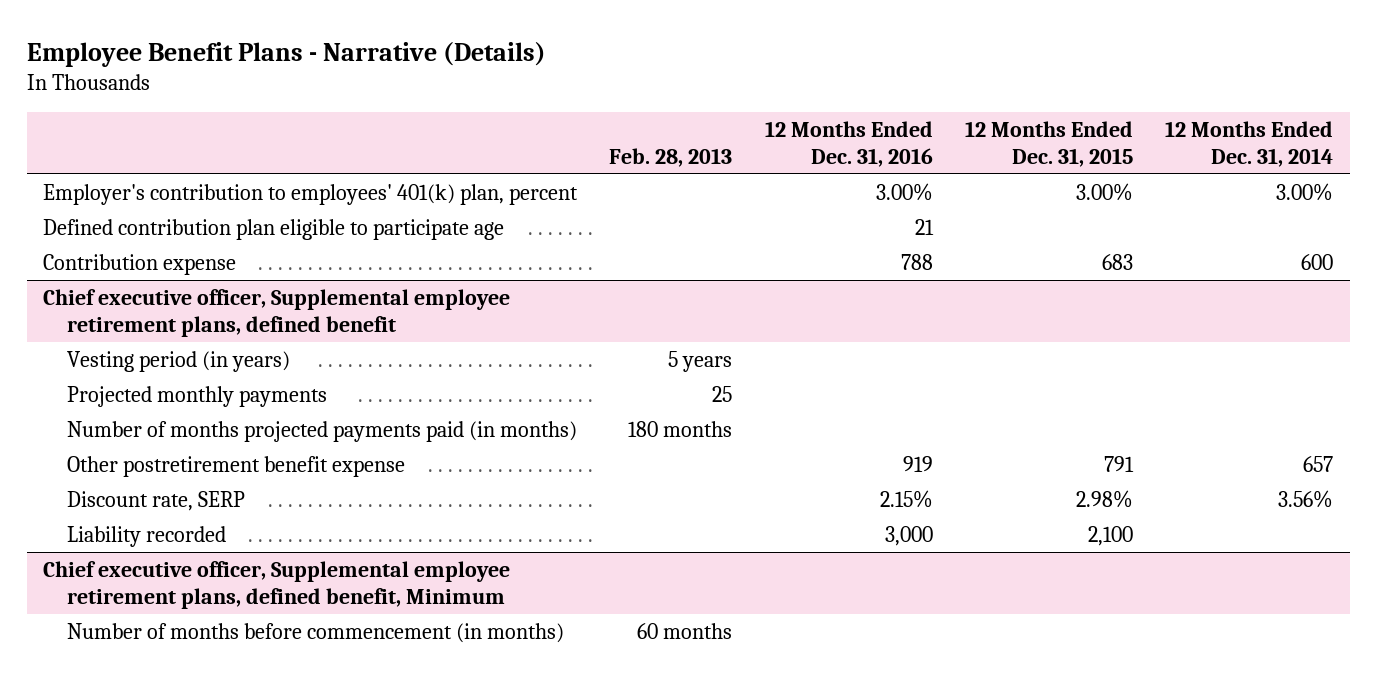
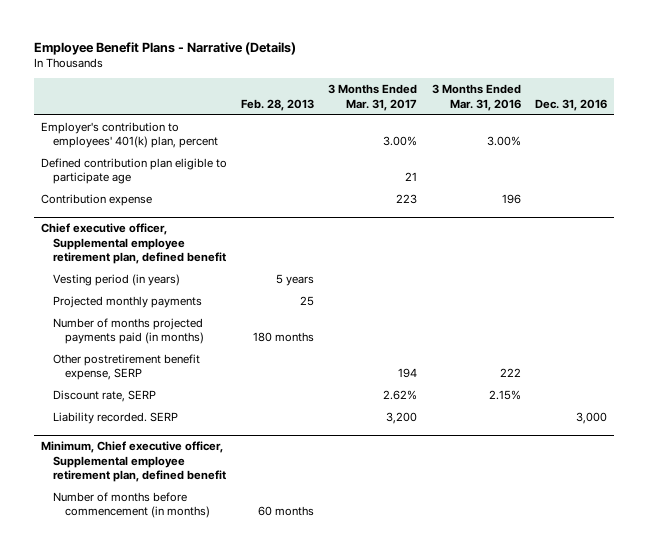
- | Feb. 28, 2013 | 12 Months Ended Dec. 31, 2016 | 12 Months Ended Dec. 31, 2015 | 12 Months Ended Dec. 31, 2014
+ | Feb. 28, 2013 | 3 Months Ended Mar. 31, 2017 | 3 Months Ended Mar. 31, 2016 | Dec. 31, 2016
- Chief executive officer, Supplemental employee retirement plans, defined benefit
+ Chief executive officer, Supplemental employee retirement plan, defined benefit
- Other postretirement benefit expense | | 919 | 791 | 657
+ Other postretirement benefit expense, SERP | | 194 | 222 |
- Liability recorded | | 3,000 | 2,100 |
- Chief executive officer, Supplemental employee retirement plans, defined benefit, Minimum
+ Liability recorded. SERP | | 3,200 | | 3,000
+ Minimum, Chief executive officer, Supplemental employee retirement plan, defined benefit

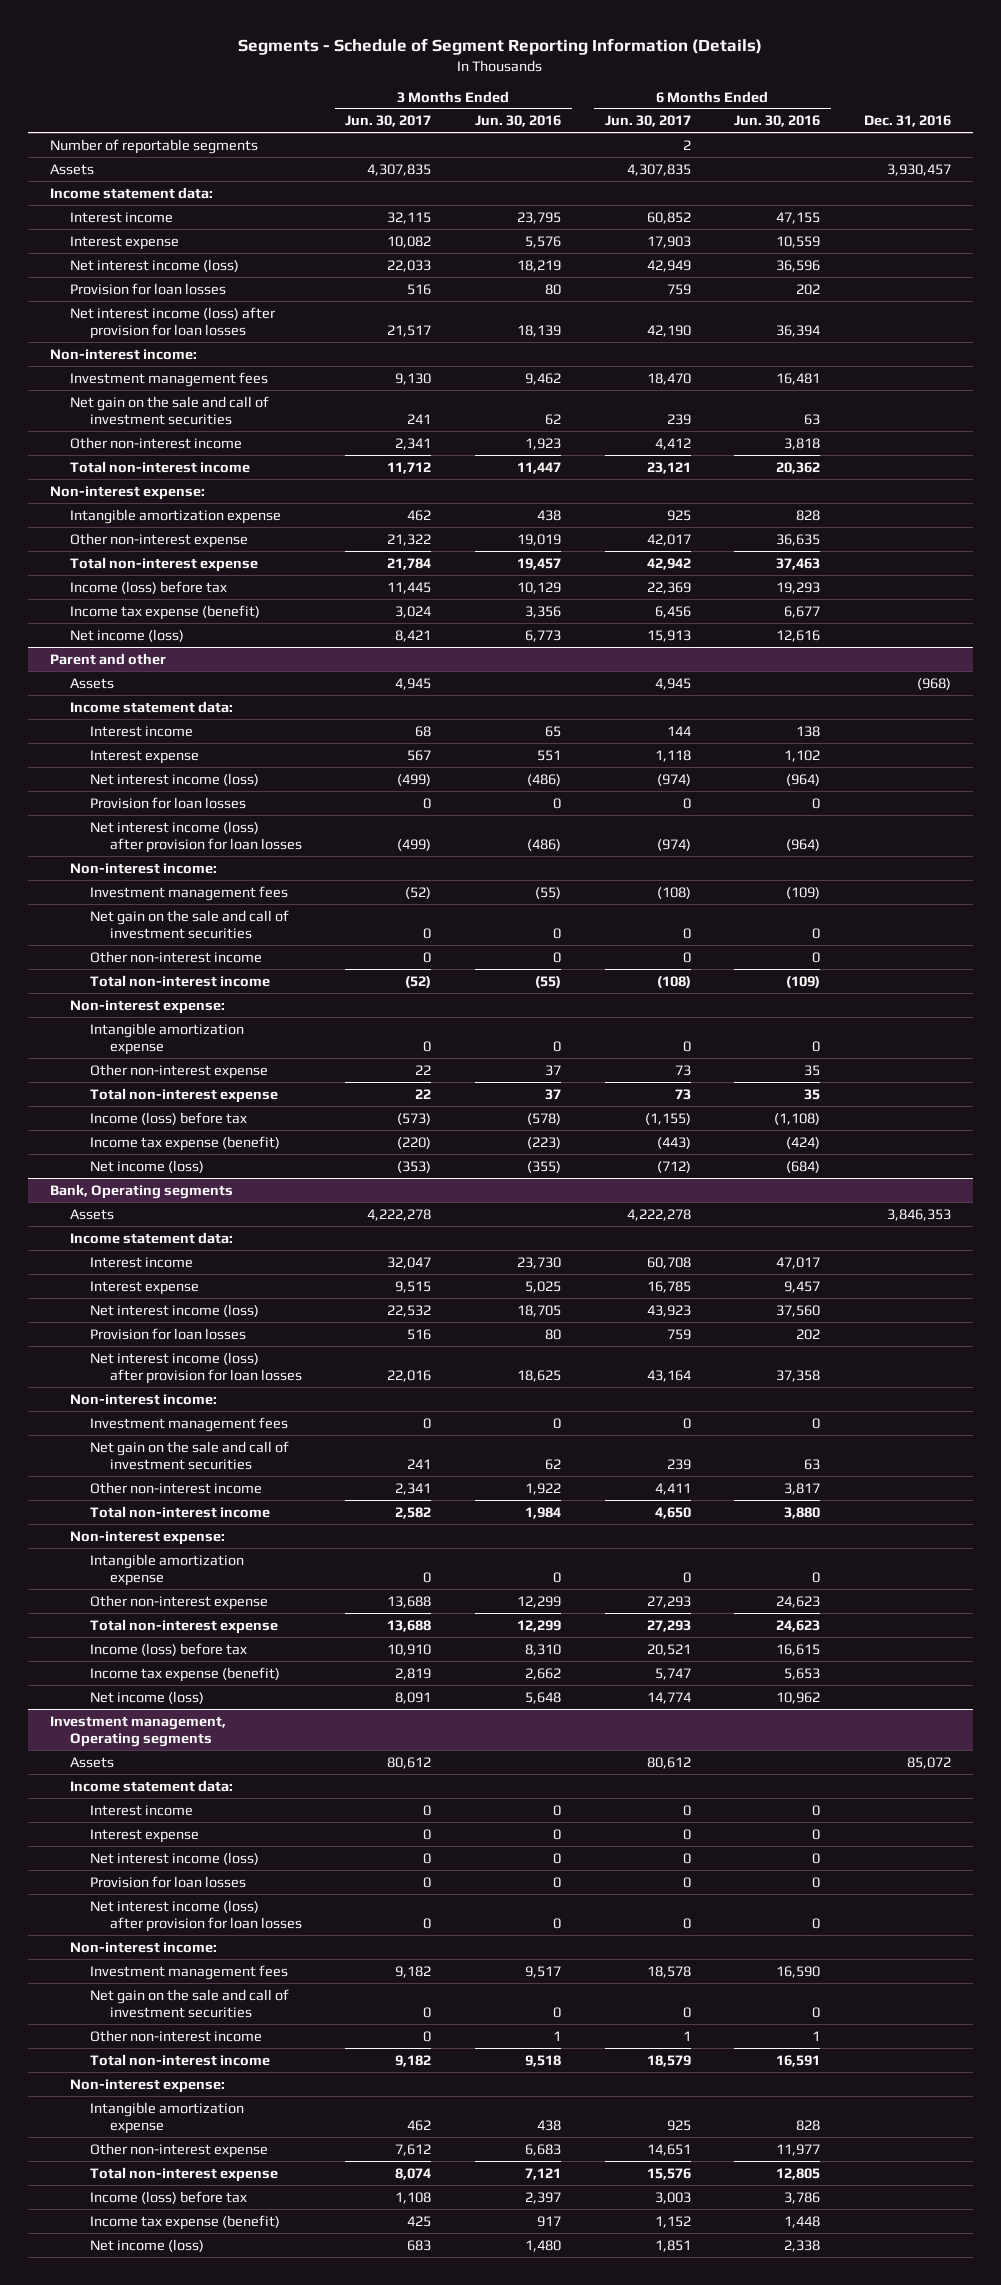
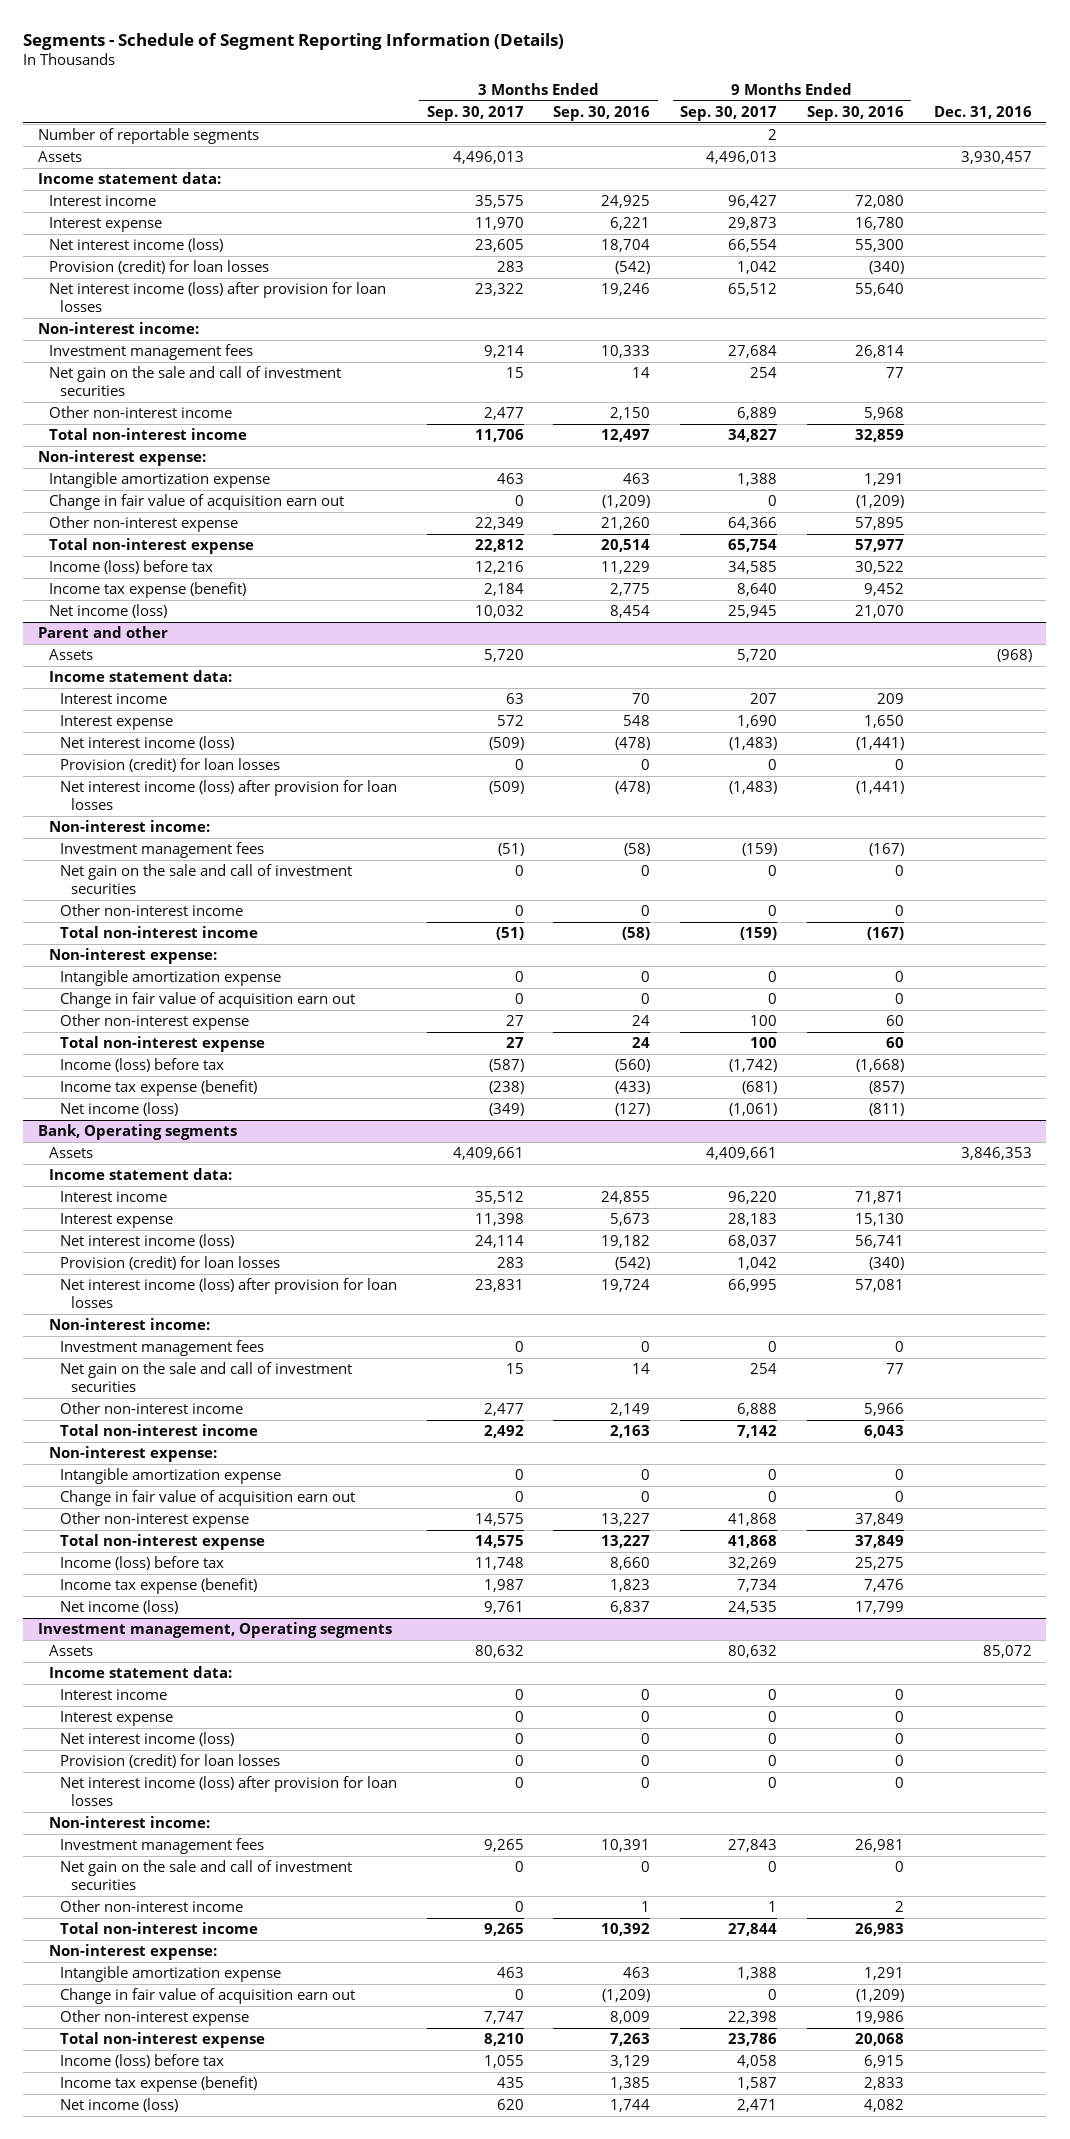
- | 3 Months Ended Jun. 30, 2017 | 3 Months Ended Jun. 30, 2016 | 6 Months Ended Jun. 30, 2017 | 6 Months Ended Jun. 30, 2016 | Dec. 31, 2016
+ | 3 Months Ended Sep. 30, 2017 | 3 Months Ended Sep. 30, 2016 | 9 Months Ended Sep. 30, 2017 | 9 Months Ended Sep. 30, 2016 | Dec. 31, 2016
- Provision for loan losses | 516 | 80 | 759 | 202 |
+ Provision (credit) for loan losses | 283 | (542) | 1,042 | (340) |
+ Change in fair value of acquisition earn out | 0 | (1,209) | 0 | (1,209) |
@ Parent and other
- Provision for loan losses | 0 | 0 | 0 | 0 |
+ Provision (credit) for loan losses | 0 | 0 | 0 | 0 |
+ Change in fair value of acquisition earn out | 0 | 0 | 0 | 0 |
@ Bank, Operating segments
- Provision for loan losses | 516 | 80 | 759 | 202 |
+ Provision (credit) for loan losses | 283 | (542) | 1,042 | (340) |
+ Change in fair value of acquisition earn out | 0 | 0 | 0 | 0 |
@ Investment management, Operating segments
- Provision for loan losses | 0 | 0 | 0 | 0 |
+ Provision (credit) for loan losses | 0 | 0 | 0 | 0 |
+ Change in fair value of acquisition earn out | 0 | (1,209) | 0 | (1,209) |

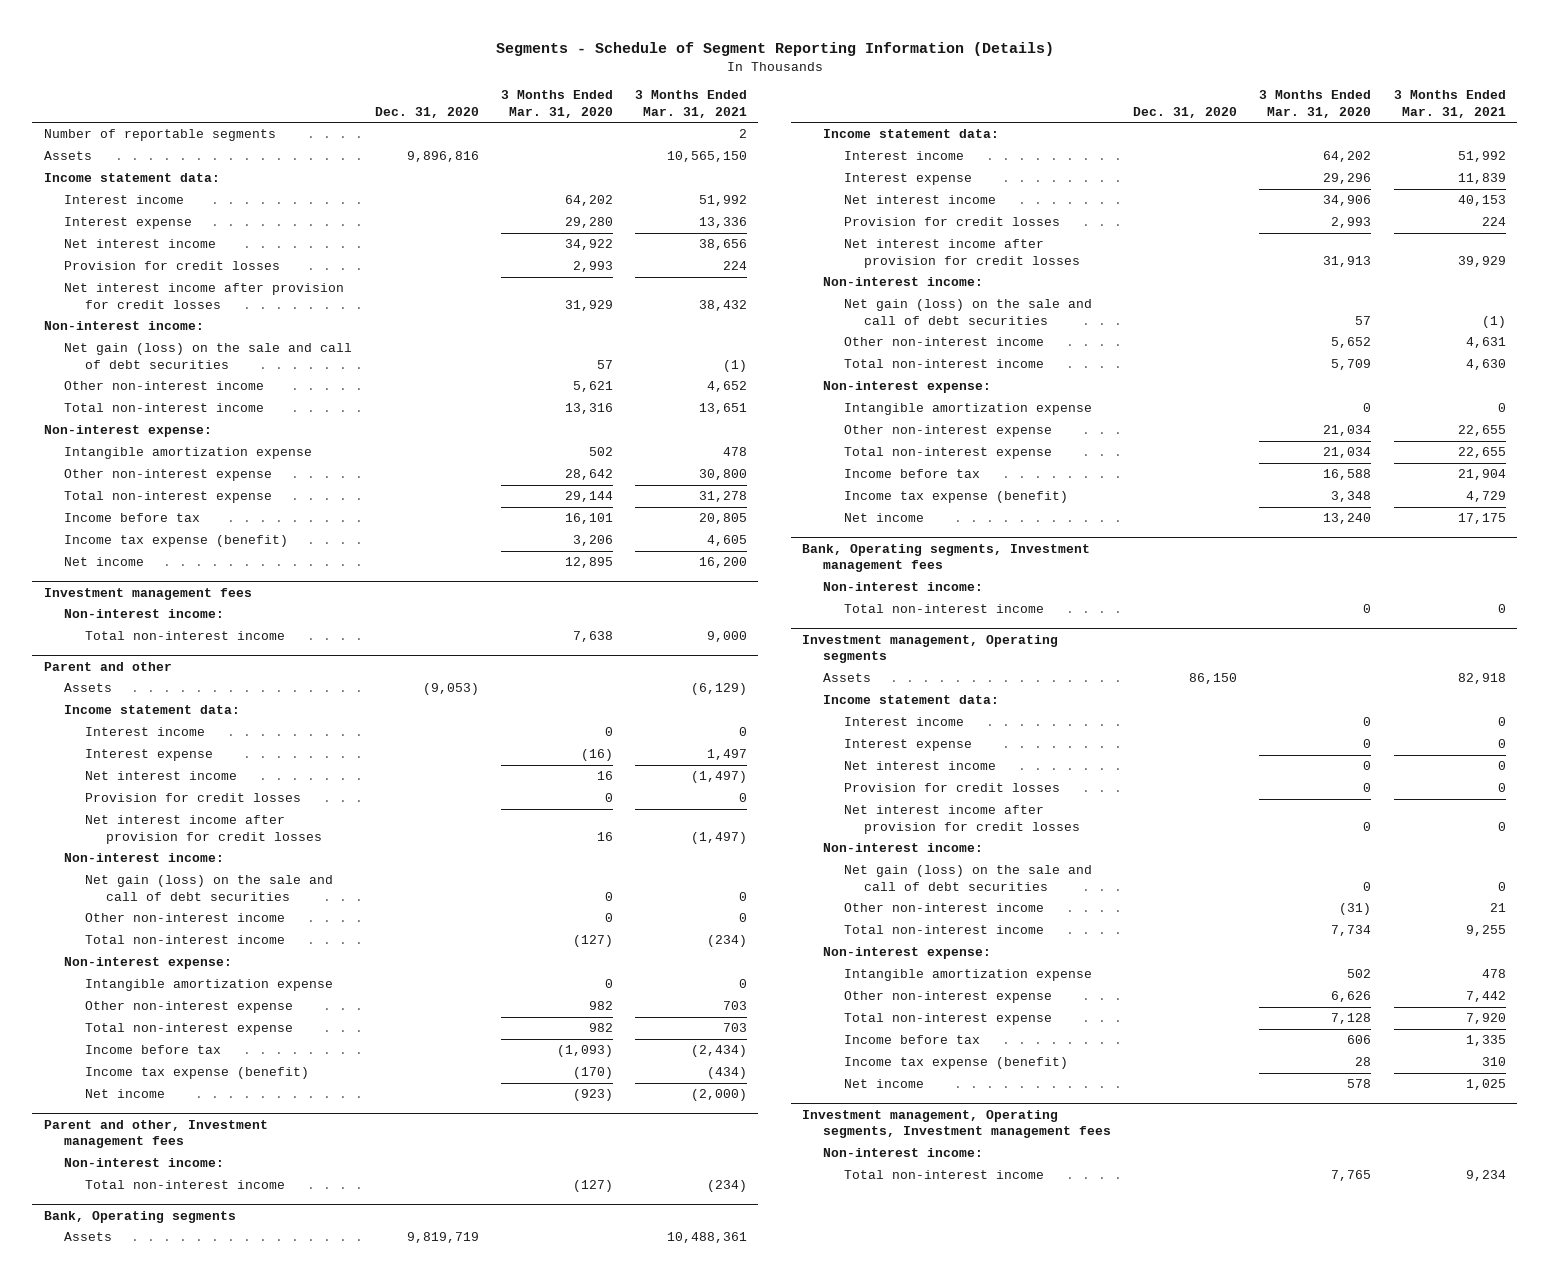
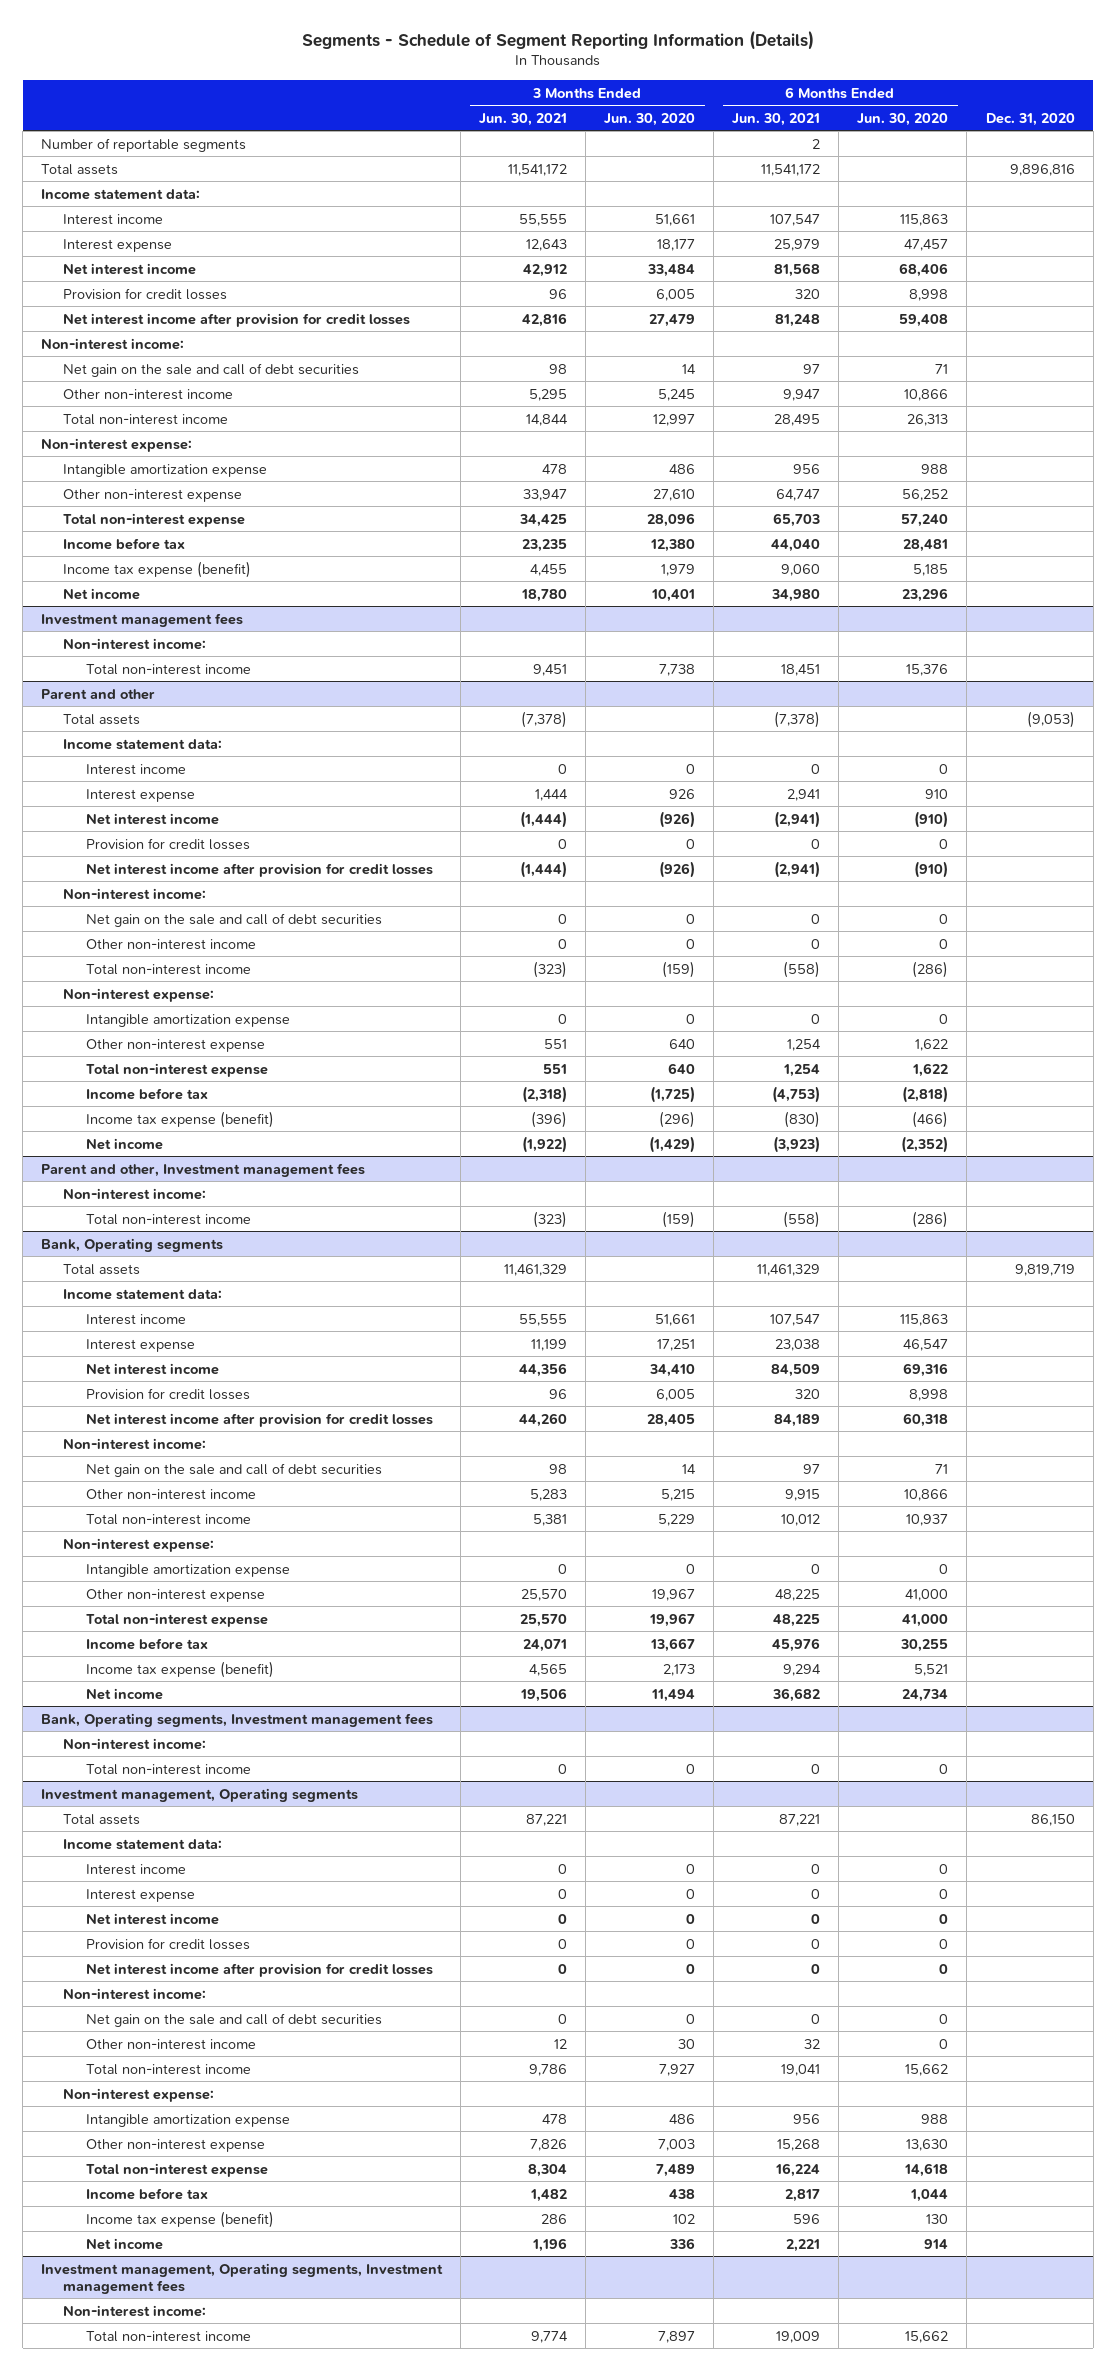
- | Dec. 31, 2020 | 3 Months Ended Mar. 31, 2020 | 3 Months Ended Mar. 31, 2021
+ | 3 Months Ended Jun. 30, 2021 | 3 Months Ended Jun. 30, 2020 | 6 Months Ended Jun. 30, 2021 | 6 Months Ended Jun. 30, 2020 | Dec. 31, 2020
- Assets | 9,896,816 | | 10,565,150
+ Total assets | 11,541,172 | | 11,541,172 | | 9,896,816
- Net gain (loss) on the sale and call of debt securities | | 57 | (1)
+ Net gain on the sale and call of debt securities | 98 | 14 | 97 | 71 |
@ Parent and other
- Assets | (9,053) | | (6,129)
+ Total assets | (7,378) | | (7,378) | | (9,053)
- Net gain (loss) on the sale and call of debt securities | | 0 | 0
+ Net gain on the sale and call of debt securities | 0 | 0 | 0 | 0 |
@ Bank, Operating segments
- Assets | 9,819,719 | | 10,488,361
+ Total assets | 11,461,329 | | 11,461,329 | | 9,819,719
- Net gain (loss) on the sale and call of debt securities | | 57 | (1)
+ Net gain on the sale and call of debt securities | 98 | 14 | 97 | 71 |
@ Investment management, Operating segments
- Assets | 86,150 | | 82,918
+ Total assets | 87,221 | | 87,221 | | 86,150
- Net gain (loss) on the sale and call of debt securities | | 0 | 0
+ Net gain on the sale and call of debt securities | 0 | 0 | 0 | 0 |

